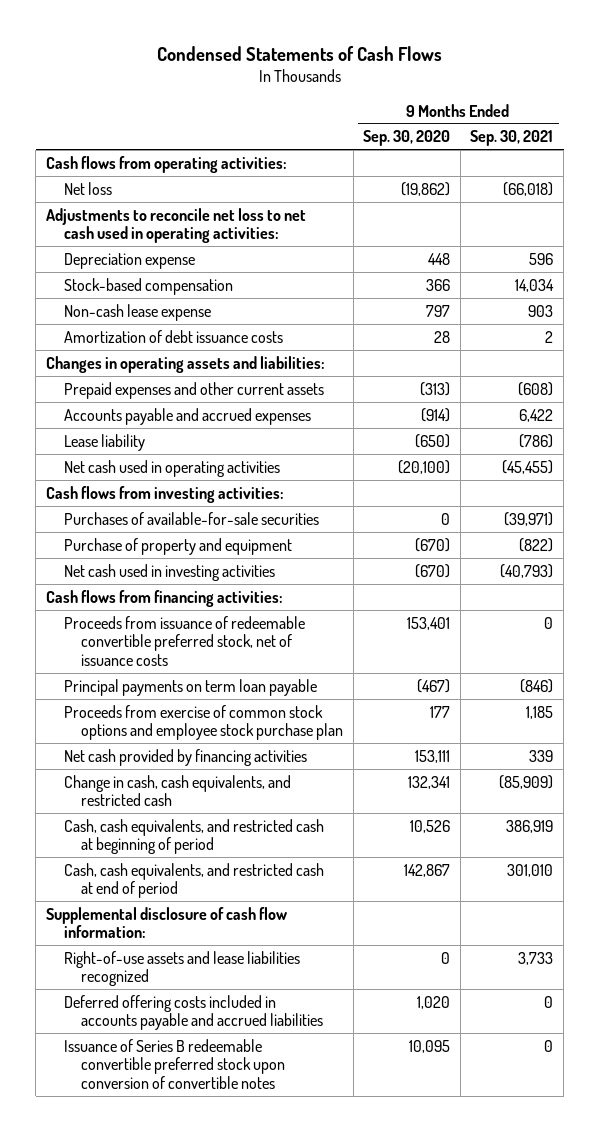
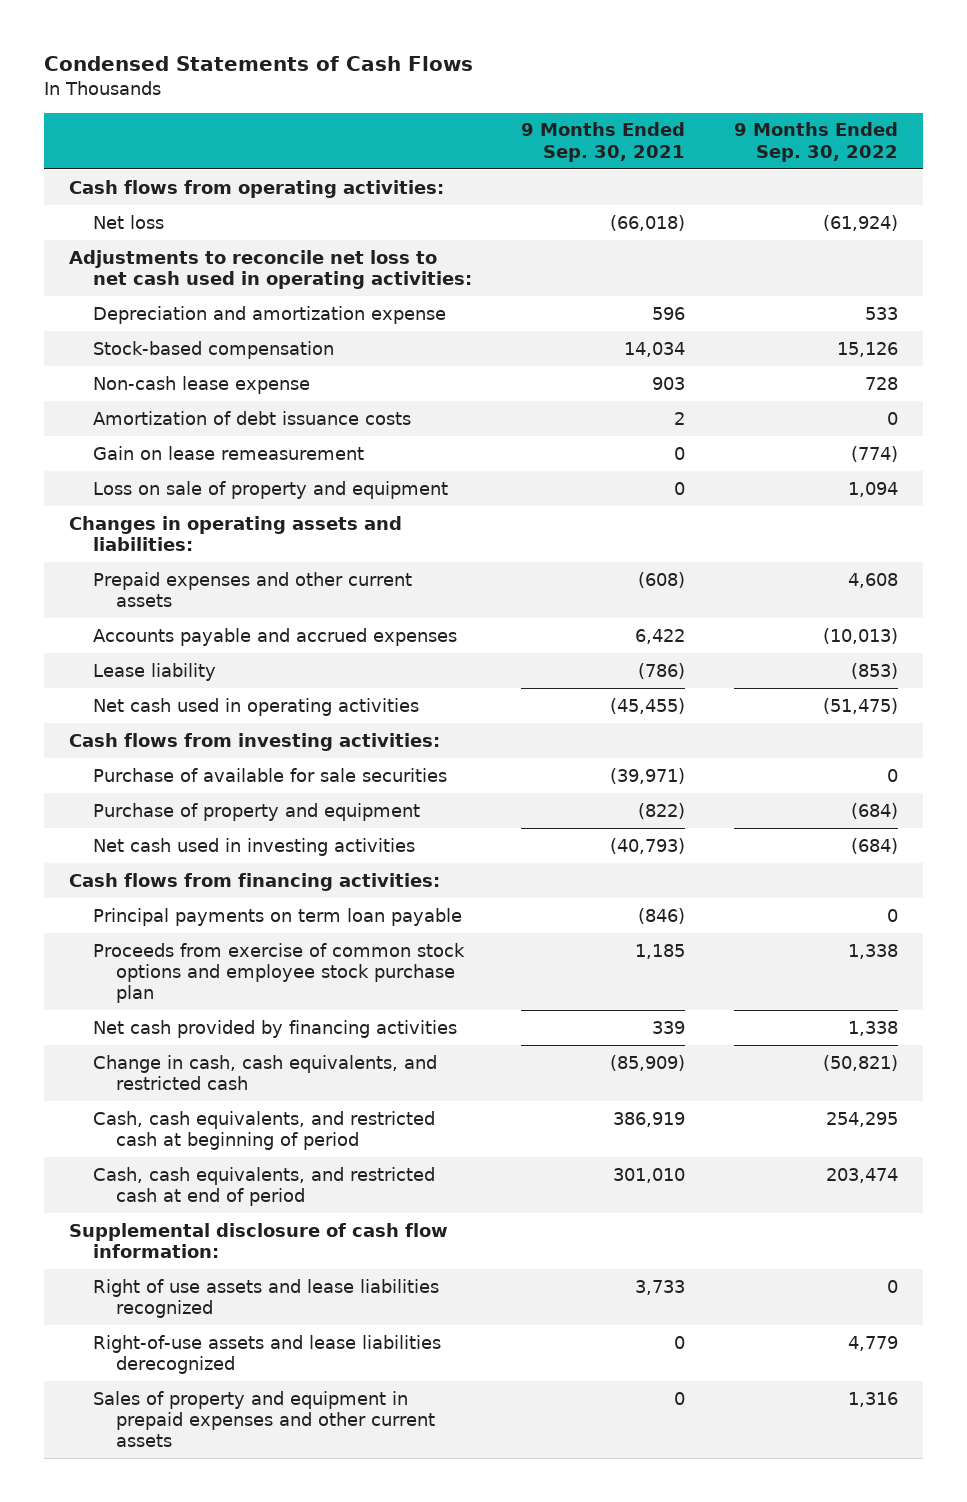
- | 9 Months Ended Sep. 30, 2020 | 9 Months Ended Sep. 30, 2021
+ | 9 Months Ended Sep. 30, 2021 | 9 Months Ended Sep. 30, 2022
- Depreciation expense | 448 | 596
+ Depreciation and amortization expense | 596 | 533
+ Gain on lease remeasurement | 0 | (774)
+ Loss on sale of property and equipment | 0 | 1,094
- Purchases of available-for-sale securities | 0 | (39,971)
+ Purchase of available for sale securities | (39,971) | 0
- Proceeds from issuance of redeemable convertible preferred stock, net of issuance costs | 153,401 | 0
- Right-of-use assets and lease liabilities recognized | 0 | 3,733
- Deferred offering costs included in accounts payable and accrued liabilities | 1,020 | 0
- Issuance of Series B redeemable convertible preferred stock upon conversion of convertible notes | 10,095 | 0
+ Right of use assets and lease liabilities recognized | 3,733 | 0
+ Right-of-use assets and lease liabilities derecognized | 0 | 4,779
+ Sales of property and equipment in prepaid expenses and other current assets | 0 | 1,316

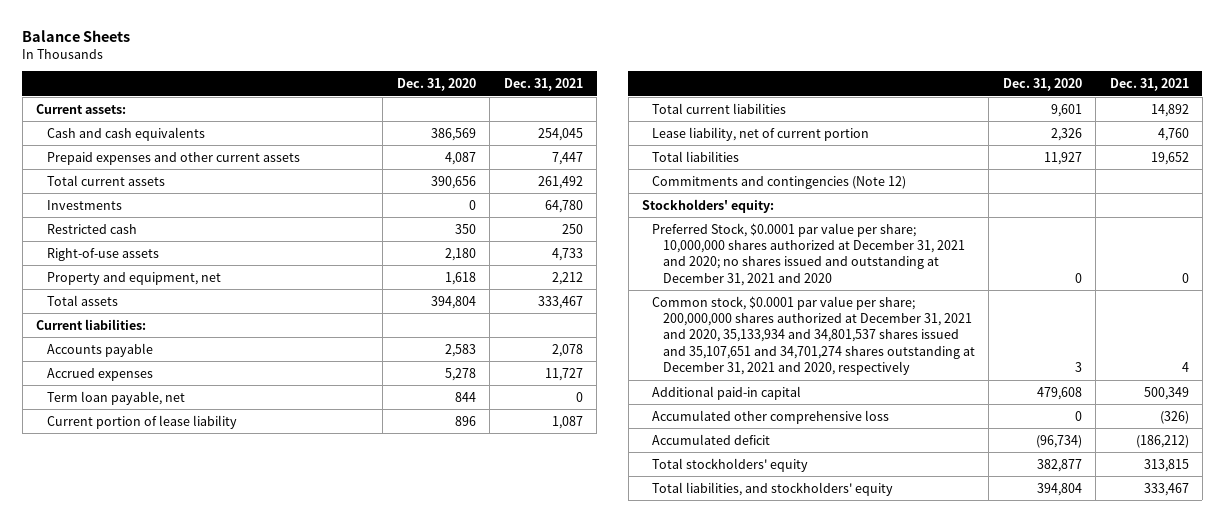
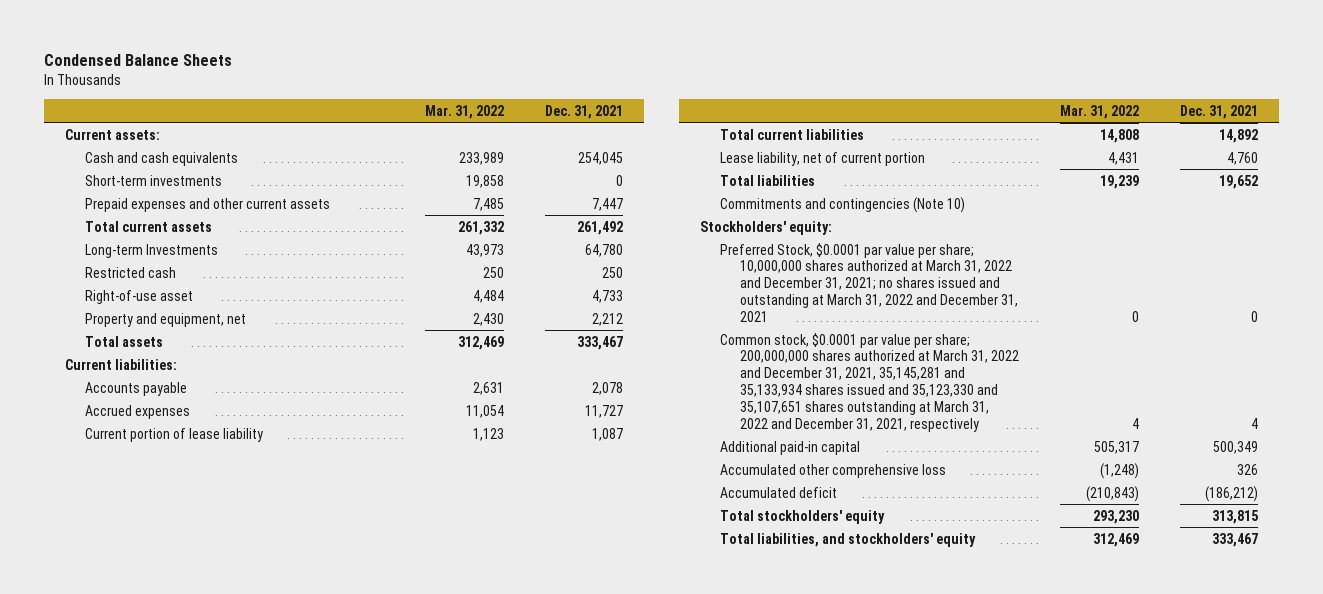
- Balance Sheets
+ Condensed Balance Sheets
- | Dec. 31, 2020 | Dec. 31, 2021
+ | Mar. 31, 2022 | Dec. 31, 2021
+ Short-term investments | 19,858 | 0
- Investments | 0 | 64,780
+ Long-term Investments | 43,973 | 64,780
- Right-of-use assets | 2,180 | 4,733
+ Right-of-use asset | 4,484 | 4,733
- Term loan payable, net | 844 | 0
- Commitments and contingencies (Note 12)
+ Commitments and contingencies (Note 10)
- Preferred Stock, $0.0001 par value per share; 10,000,000 shares authorized at December 31, 2021 and 2020; no shares issued and outstanding at December 31, 2021 and 2020 | 0 | 0
- Common stock, $0.0001 par value per share; 200,000,000 shares authorized at December 31, 2021 and 2020, 35,133,934 and 34,801,537 shares issued and 35,107,651 and 34,701,274 shares outstanding at December 31, 2021 and 2020, respectively | 3 | 4
+ Preferred Stock, $0.0001 par value per share; 10,000,000 shares authorized at March 31, 2022 and December 31, 2021; no shares issued and outstanding at March 31, 2022 and December 31, 2021 | 0 | 0
+ Common stock, $0.0001 par value per share; 200,000,000 shares authorized at March 31, 2022 and December 31, 2021, 35,145,281 and 35,133,934 shares issued and 35,123,330 and 35,107,651 shares outstanding at March 31, 2022 and December 31, 2021, respectively | 4 | 4
- Accumulated other comprehensive loss | 0 | (326)
+ Accumulated other comprehensive loss | (1,248) | 326

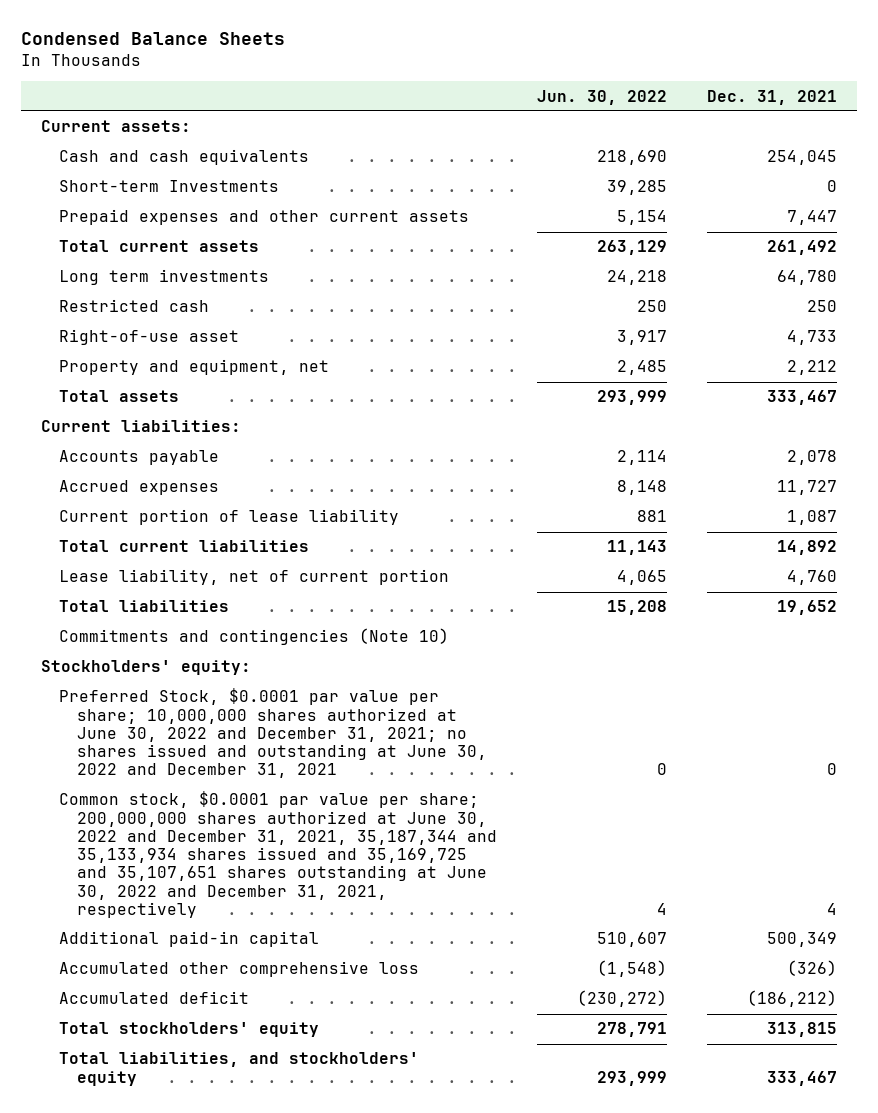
- | Mar. 31, 2022 | Dec. 31, 2021
+ | Jun. 30, 2022 | Dec. 31, 2021
- Short-term investments | 19,858 | 0
+ Short-term Investments | 39,285 | 0
- Long-term Investments | 43,973 | 64,780
+ Long term investments | 24,218 | 64,780
- Preferred Stock, $0.0001 par value per share; 10,000,000 shares authorized at March 31, 2022 and December 31, 2021; no shares issued and outstanding at March 31, 2022 and December 31, 2021 | 0 | 0
- Common stock, $0.0001 par value per share; 200,000,000 shares authorized at March 31, 2022 and December 31, 2021, 35,145,281 and 35,133,934 shares issued and 35,123,330 and 35,107,651 shares outstanding at March 31, 2022 and December 31, 2021, respectively | 4 | 4
+ Preferred Stock, $0.0001 par value per share; 10,000,000 shares authorized at June 30, 2022 and December 31, 2021; no shares issued and outstanding at June 30, 2022 and December 31, 2021 | 0 | 0
+ Common stock, $0.0001 par value per share; 200,000,000 shares authorized at June 30, 2022 and December 31, 2021, 35,187,344 and 35,133,934 shares issued and 35,169,725 and 35,107,651 shares outstanding at June 30, 2022 and December 31, 2021, respectively | 4 | 4
- Accumulated other comprehensive loss | (1,248) | 326
+ Accumulated other comprehensive loss | (1,548) | (326)

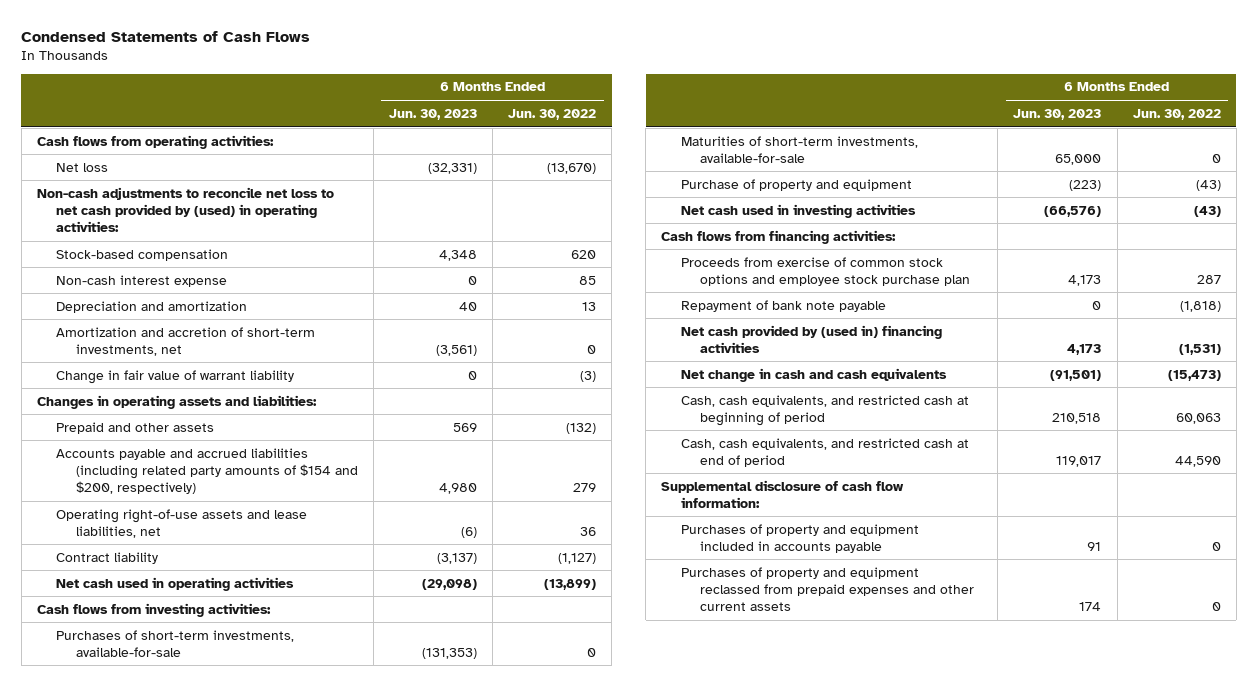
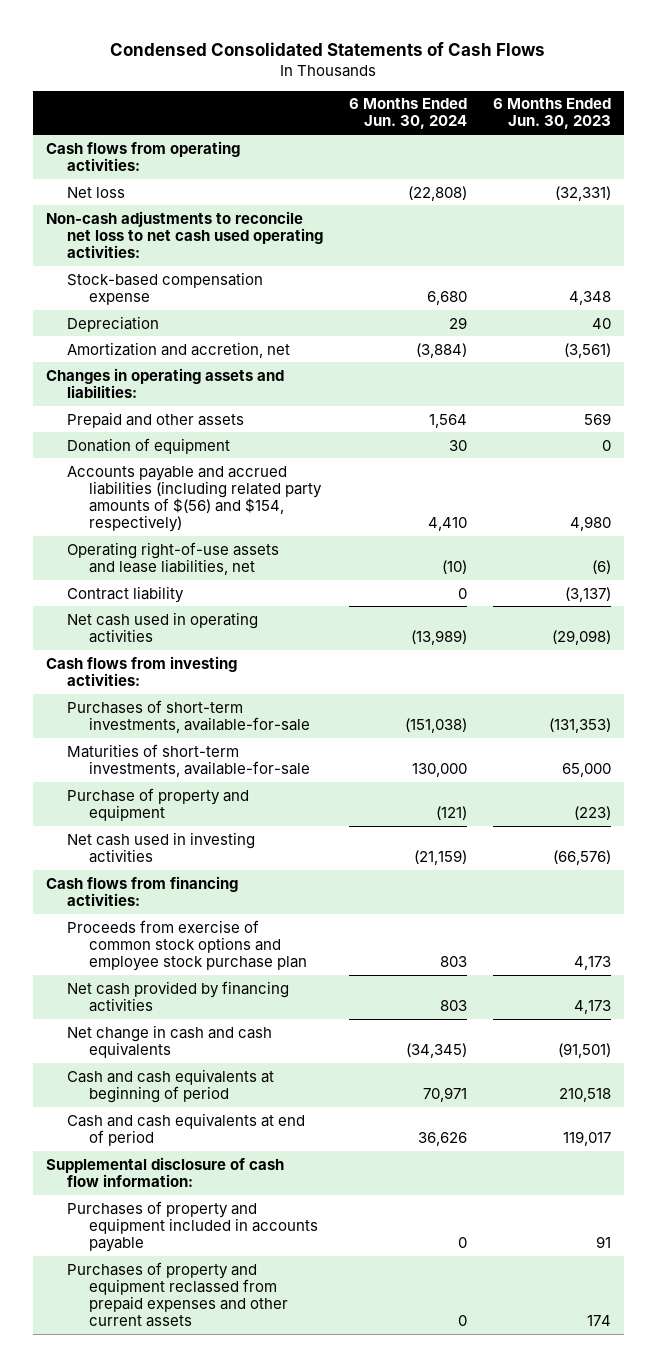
- Condensed Statements of Cash Flows
+ Condensed Consolidated Statements of Cash Flows
- | 6 Months Ended Jun. 30, 2023 | 6 Months Ended Jun. 30, 2022
+ | 6 Months Ended Jun. 30, 2024 | 6 Months Ended Jun. 30, 2023
- Non-cash adjustments to reconcile net loss to net cash provided by (used) in operating activities:
- Stock-based compensation | 4,348 | 620
- Non-cash interest expense | 0 | 85
- Depreciation and amortization | 40 | 13
- Amortization and accretion of short-term investments, net | (3,561) | 0
- Change in fair value of warrant liability | 0 | (3)
+ Non-cash adjustments to reconcile net loss to net cash used operating activities:
+ Stock-based compensation expense | 6,680 | 4,348
+ Depreciation | 29 | 40
+ Amortization and accretion, net | (3,884) | (3,561)
- Accounts payable and accrued liabilities (including related party amounts of $154 and $200, respectively) | 4,980 | 279
+ Donation of equipment | 30 | 0
+ Accounts payable and accrued liabilities (including related party amounts of $(56) and $154, respectively) | 4,410 | 4,980
- Repayment of bank note payable | 0 | (1,818)
- Net cash provided by (used in) financing activities | 4,173 | (1,531)
+ Net cash provided by financing activities | 803 | 4,173
- Cash, cash equivalents, and restricted cash at beginning of period | 210,518 | 60,063
- Cash, cash equivalents, and restricted cash at end of period | 119,017 | 44,590
+ Cash and cash equivalents at beginning of period | 70,971 | 210,518
+ Cash and cash equivalents at end of period | 36,626 | 119,017

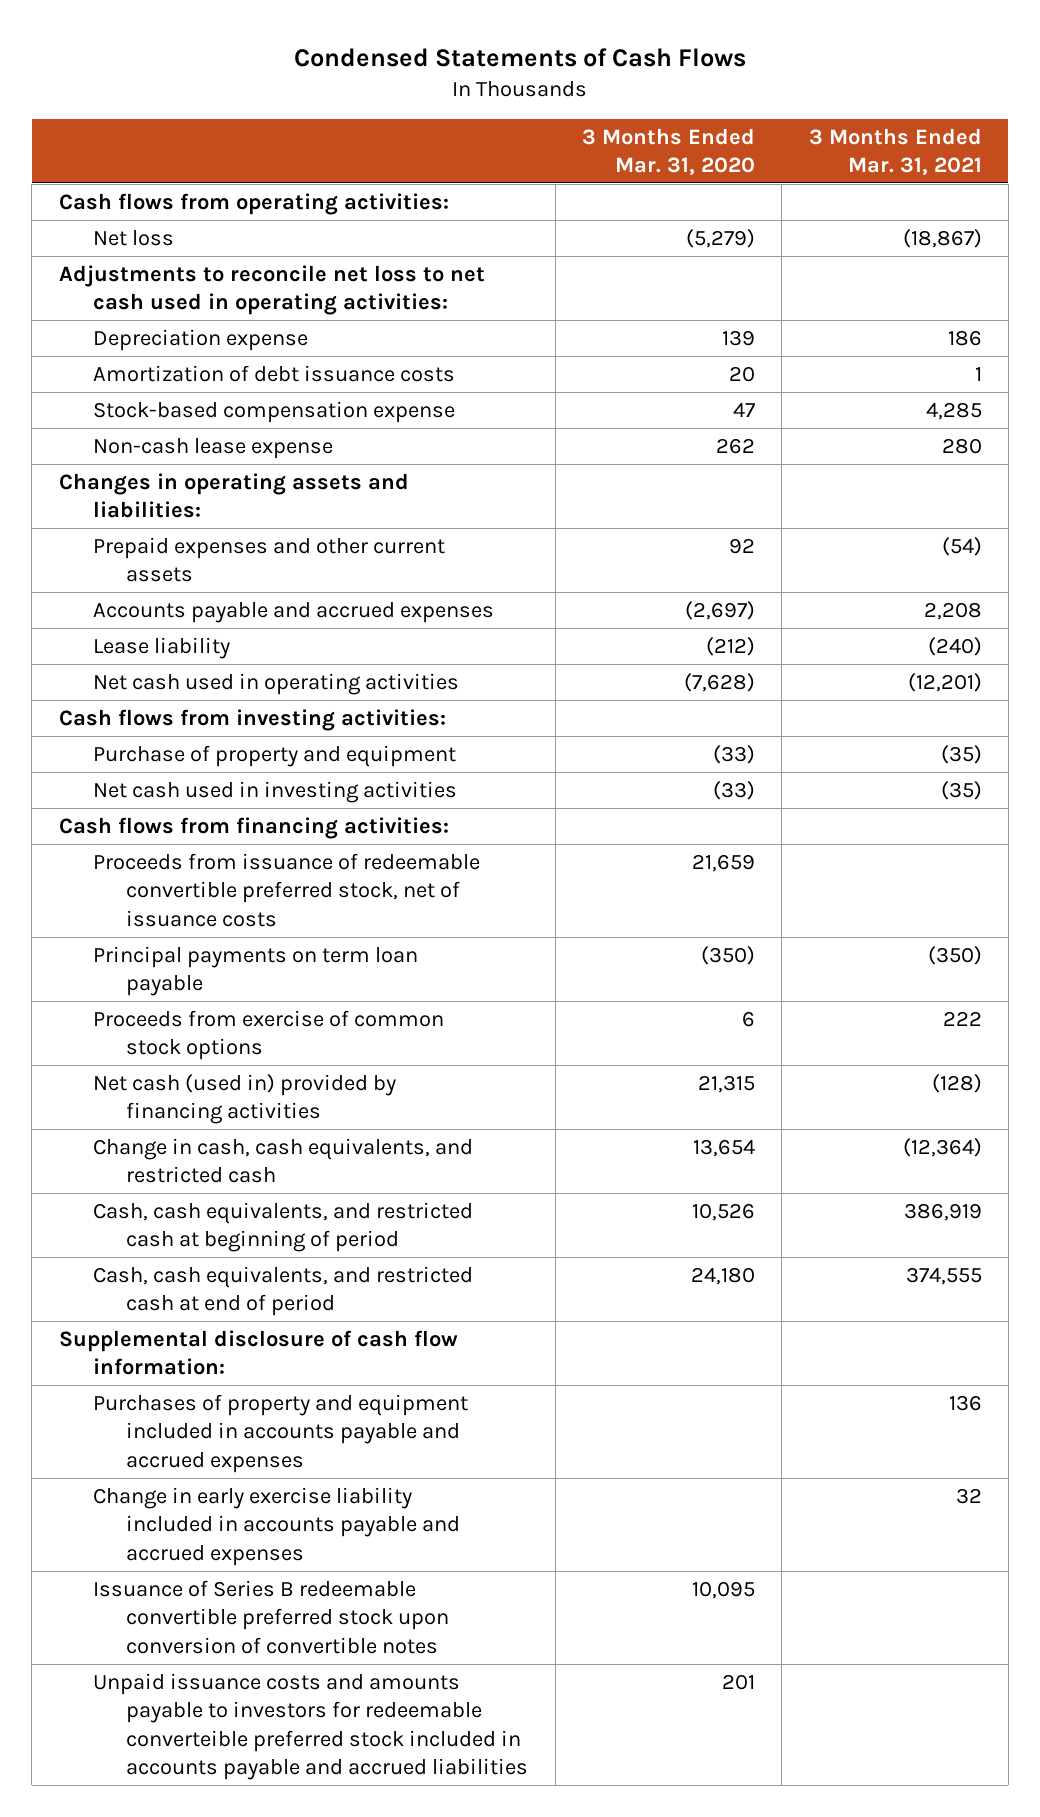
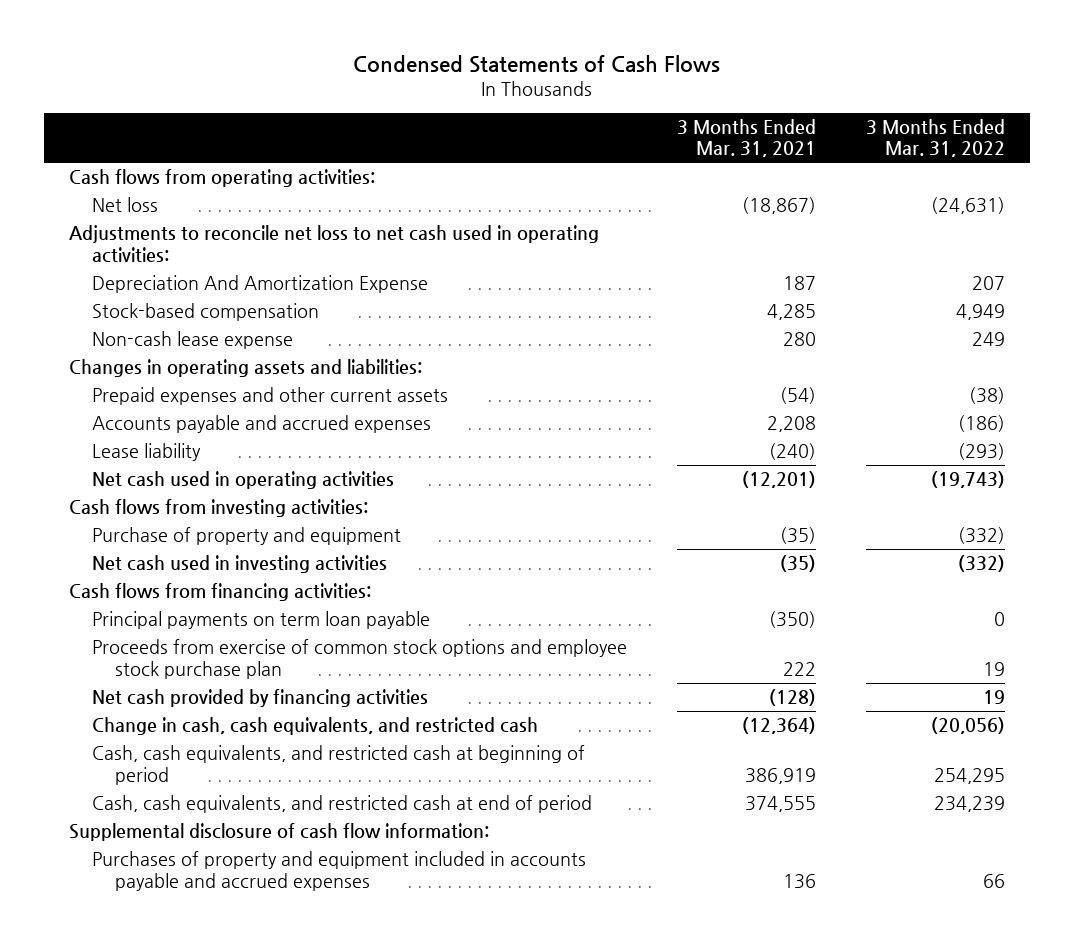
- | 3 Months Ended Mar. 31, 2020 | 3 Months Ended Mar. 31, 2021
+ | 3 Months Ended Mar. 31, 2021 | 3 Months Ended Mar. 31, 2022
- Depreciation expense | 139 | 186
- Amortization of debt issuance costs | 20 | 1
- Stock-based compensation expense | 47 | 4,285
+ Depreciation And Amortization Expense | 187 | 207
+ Stock-based compensation | 4,285 | 4,949
- Proceeds from issuance of redeemable convertible preferred stock, net of issuance costs | 21,659 |
- Proceeds from exercise of common stock options | 6 | 222
- Net cash (used in) provided by financing activities | 21,315 | (128)
+ Proceeds from exercise of common stock options and employee stock purchase plan | 222 | 19
+ Net cash provided by financing activities | (128) | 19
- Change in early exercise liability included in accounts payable and accrued expenses | | 32
- Issuance of Series B redeemable convertible preferred stock upon conversion of convertible notes | 10,095 |
- Unpaid issuance costs and amounts payable to investors for redeemable converteible preferred stock included in accounts payable and accrued liabilities | 201 |

